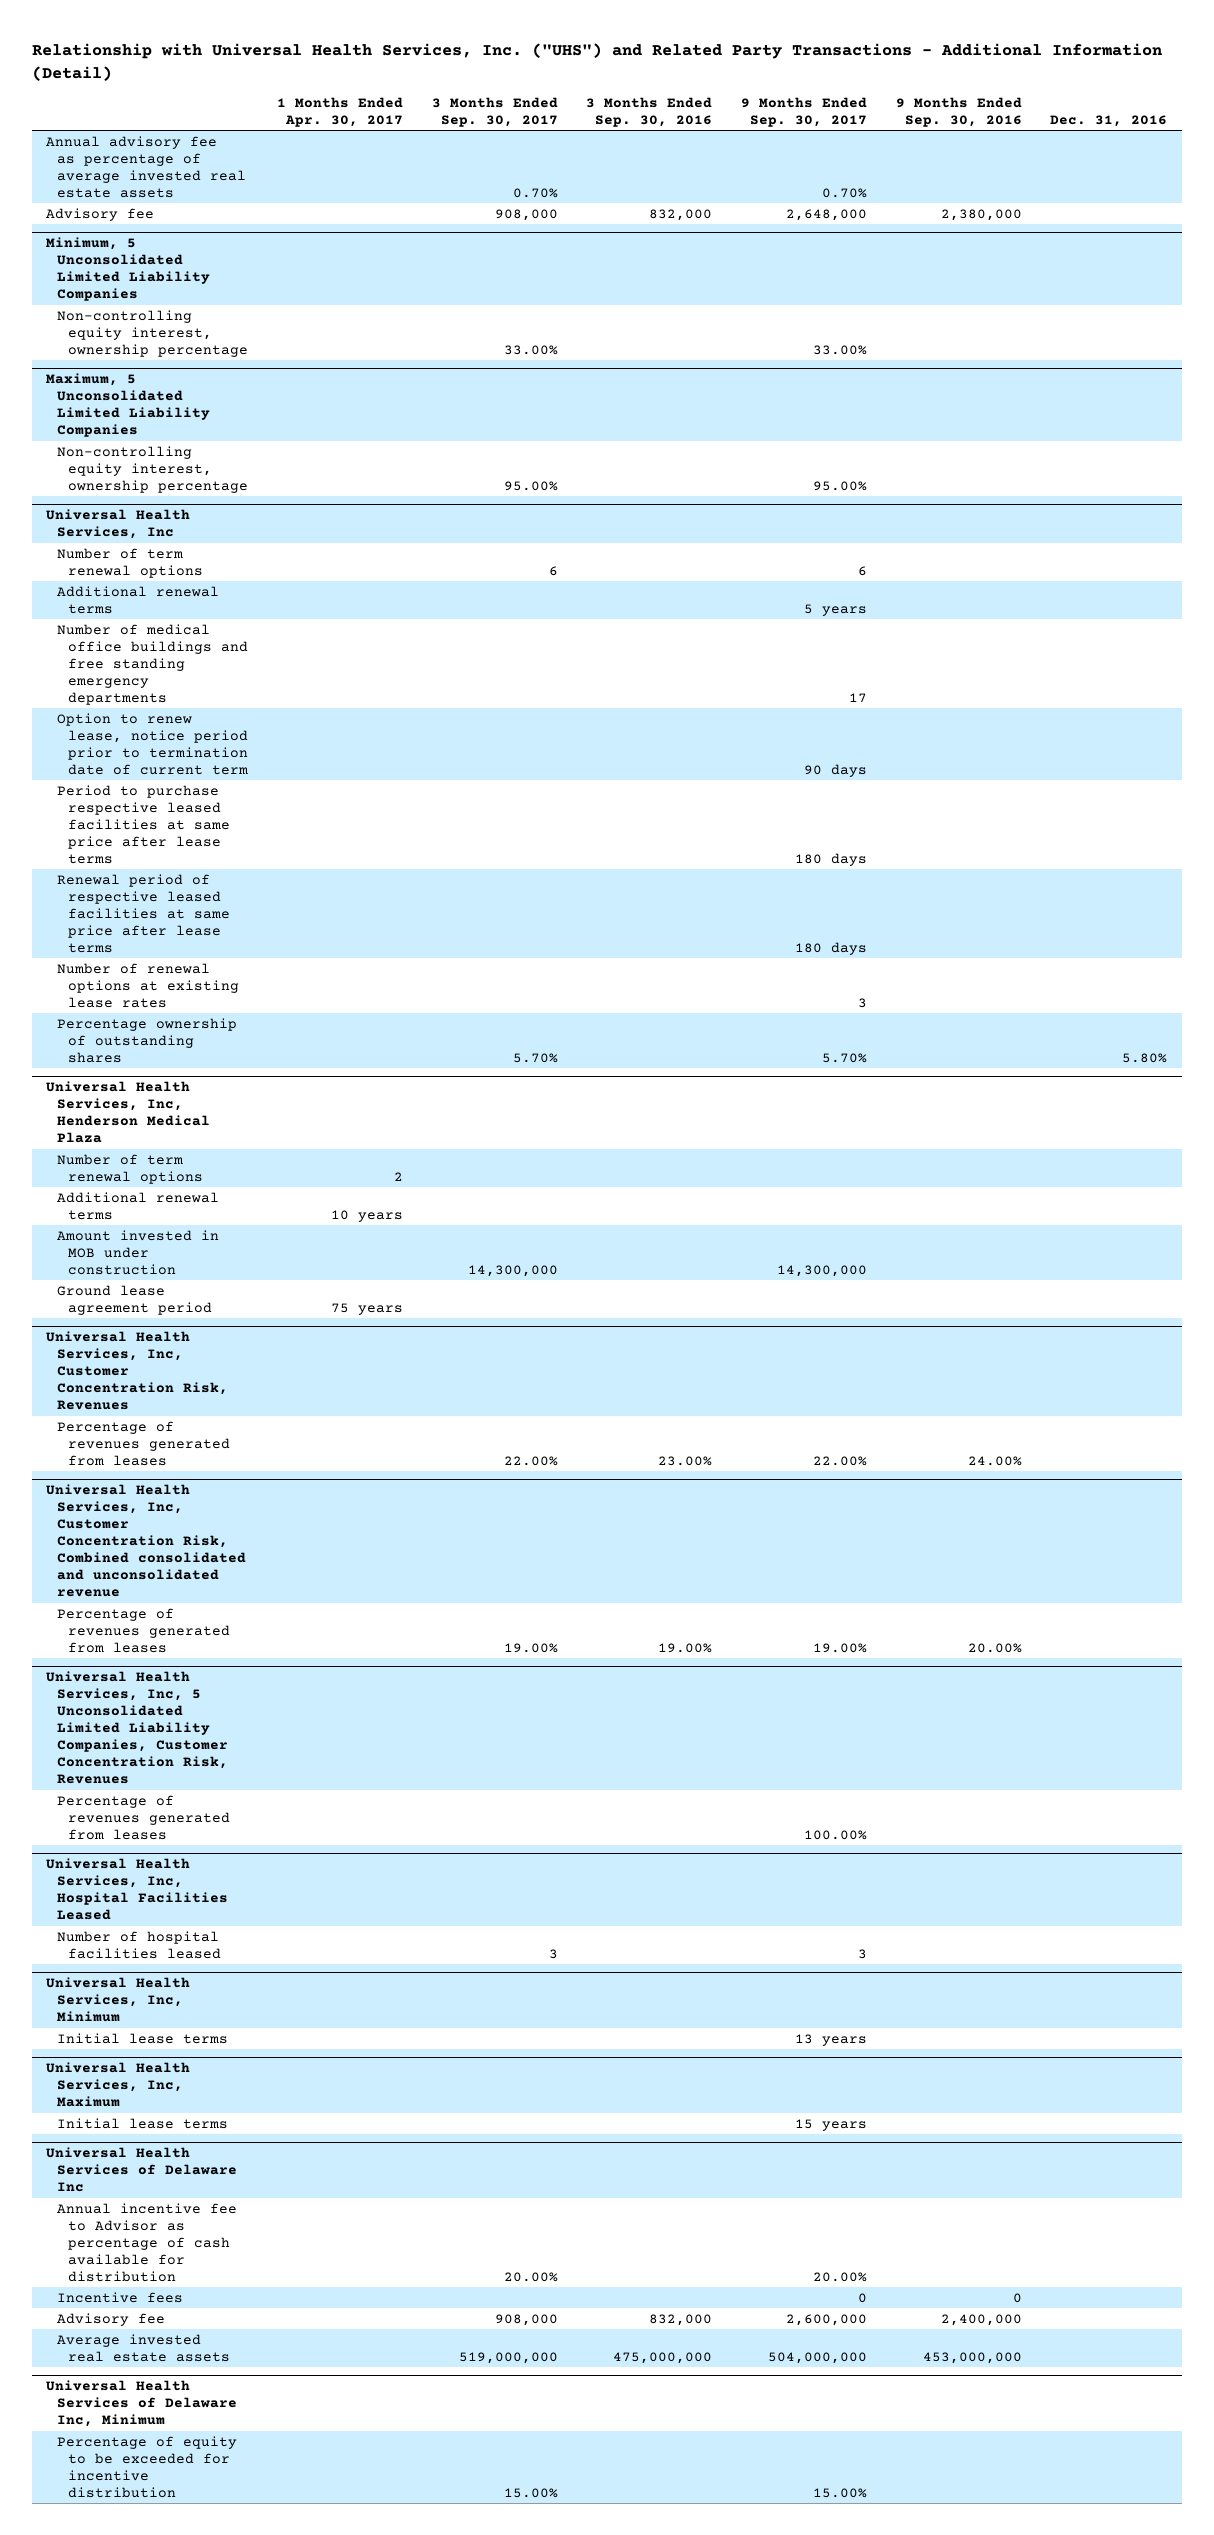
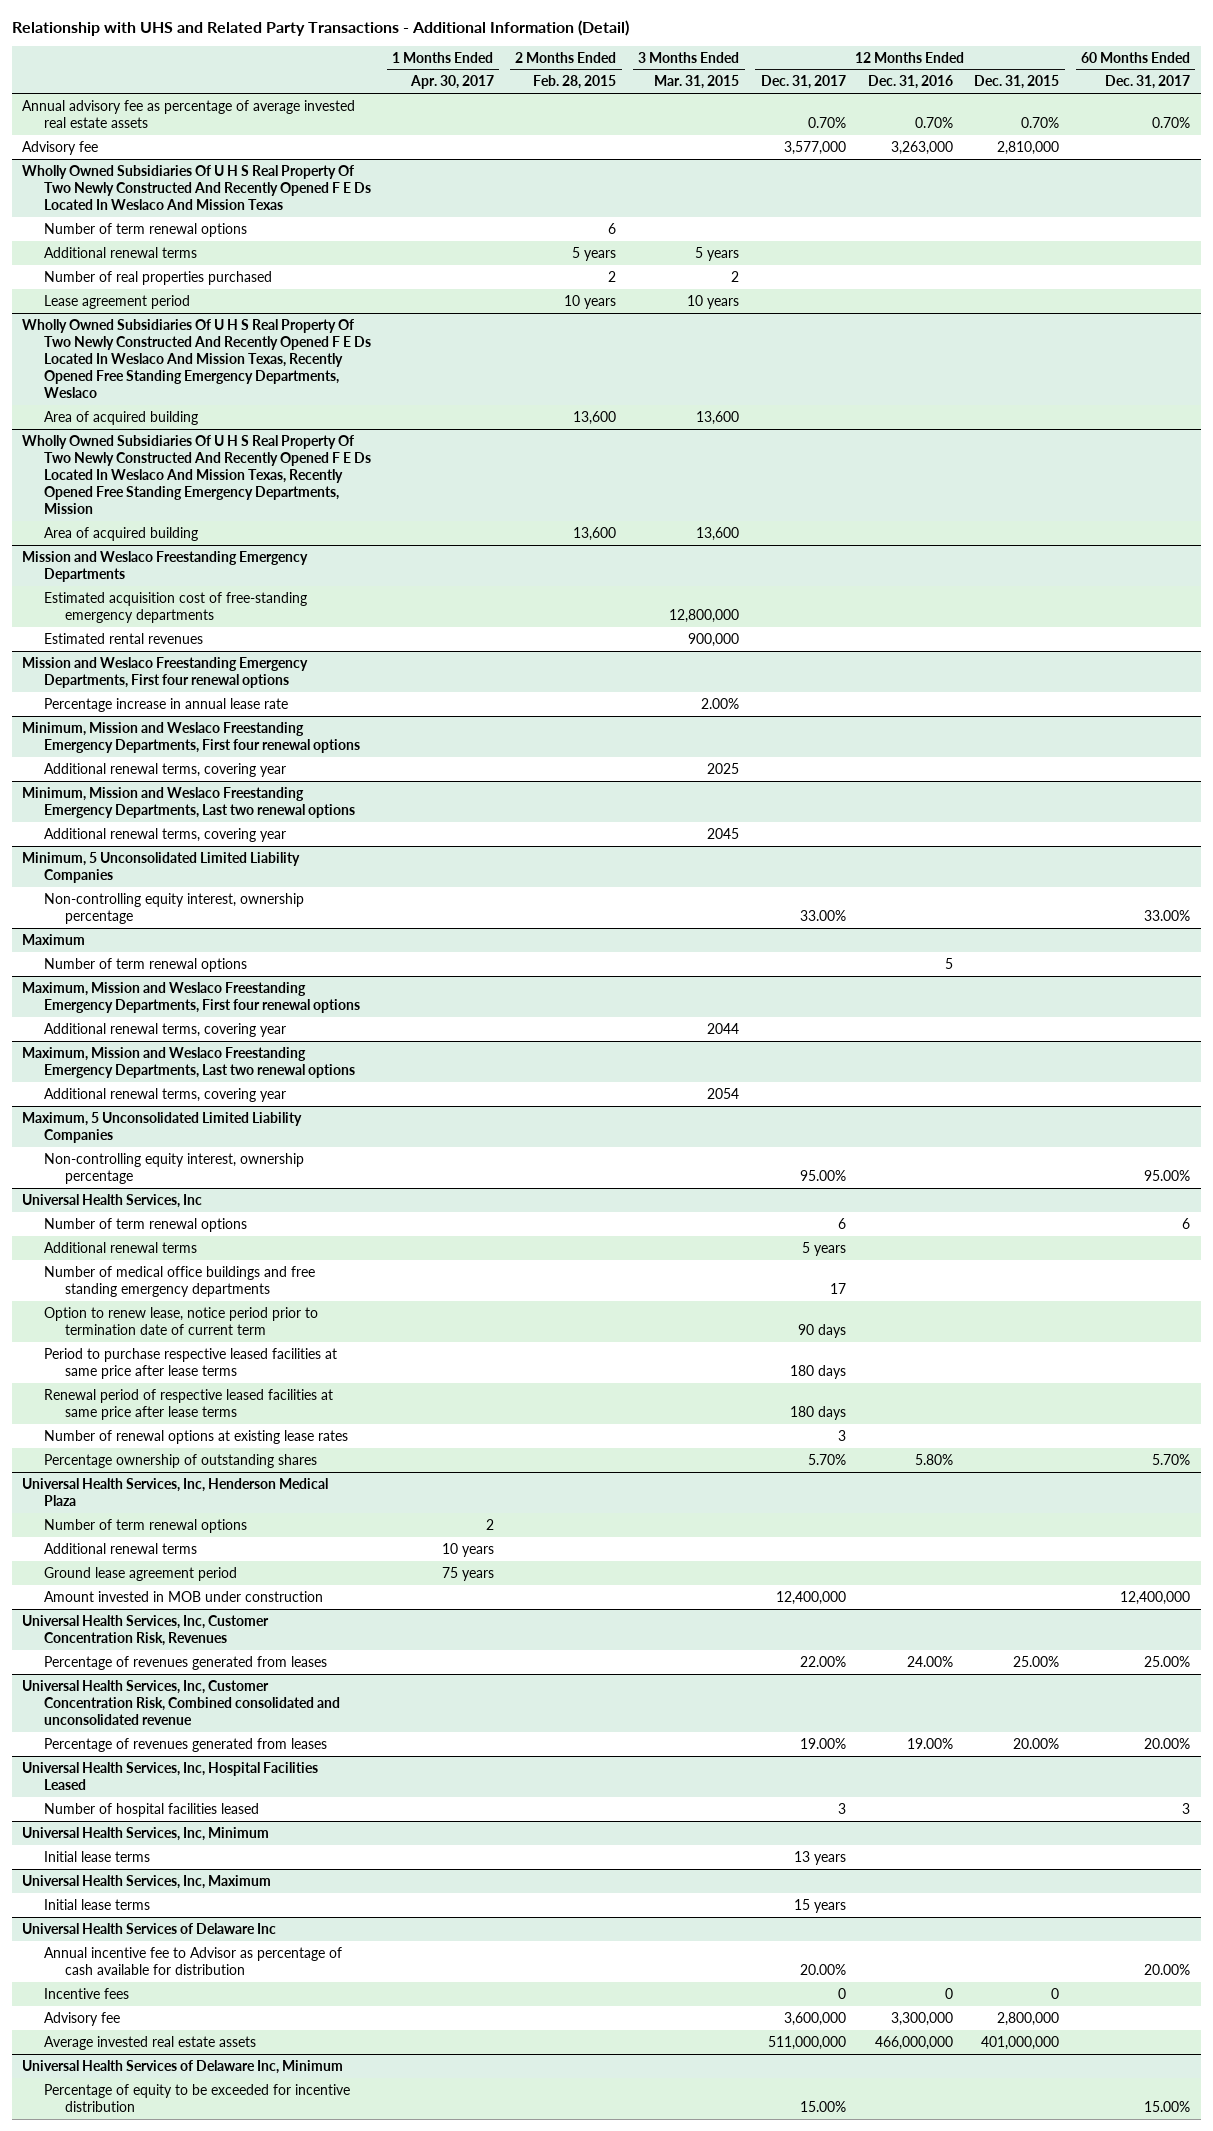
- Relationship with Universal Health Services, Inc. ("UHS") and Related Party Transactions - Additional Information (Detail)
+ Relationship with UHS and Related Party Transactions - Additional Information (Detail)
- | 1 Months Ended Apr. 30, 2017 | 3 Months Ended Sep. 30, 2017 | 3 Months Ended Sep. 30, 2016 | 9 Months Ended Sep. 30, 2017 | 9 Months Ended Sep. 30, 2016 | Dec. 31, 2016
+ | 1 Months Ended Apr. 30, 2017 | 2 Months Ended Feb. 28, 2015 | 3 Months Ended Mar. 31, 2015 | 12 Months Ended Dec. 31, 2017 | 12 Months Ended Dec. 31, 2016 | 12 Months Ended Dec. 31, 2015 | 60 Months Ended Dec. 31, 2017
+ Wholly Owned Subsidiaries Of U H S Real Property Of Two Newly Constructed And Recently Opened F E Ds Located In Weslaco And Mission Texas
+ Number of term renewal options | | 6 | | | | |
+ Additional renewal terms | | 5 years | 5 years | | | |
+ Number of real properties purchased | | 2 | 2 | | | |
+ Lease agreement period | | 10 years | 10 years | | | |
+ Wholly Owned Subsidiaries Of U H S Real Property Of Two Newly Constructed And Recently Opened F E Ds Located In Weslaco And Mission Texas, Recently Opened Free Standing Emergency Departments, Weslaco
+ Area of acquired building | | 13,600 | 13,600 | | | |
+ Wholly Owned Subsidiaries Of U H S Real Property Of Two Newly Constructed And Recently Opened F E Ds Located In Weslaco And Mission Texas, Recently Opened Free Standing Emergency Departments, Mission
+ Area of acquired building | | 13,600 | 13,600 | | | |
+ Mission and Weslaco Freestanding Emergency Departments
+ Estimated acquisition cost of free-standing emergency departments | | | 12,800,000 | | | |
+ Estimated rental revenues | | | 900,000 | | | |
+ Mission and Weslaco Freestanding Emergency Departments, First four renewal options
+ Percentage increase in annual lease rate | | | 2.00% | | | |
+ Minimum, Mission and Weslaco Freestanding Emergency Departments, First four renewal options
+ Additional renewal terms, covering year | | | 2025 | | | |
+ Minimum, Mission and Weslaco Freestanding Emergency Departments, Last two renewal options
+ Additional renewal terms, covering year | | | 2045 | | | |
+ Maximum
+ Number of term renewal options | | | | | 5 | |
+ Maximum, Mission and Weslaco Freestanding Emergency Departments, First four renewal options
+ Additional renewal terms, covering year | | | 2044 | | | |
+ Maximum, Mission and Weslaco Freestanding Emergency Departments, Last two renewal options
+ Additional renewal terms, covering year | | | 2054 | | | |
@ Universal Health Services, Inc, Henderson Medical Plaza
moved down: Amount invested in MOB under construction | | | | 12,400,000 | | | 12,400,000
- Universal Health Services, Inc, 5 Unconsolidated Limited Liability Companies, Customer Concentration Risk, Revenues
- Percentage of revenues generated from leases | | | | 100.00% | |

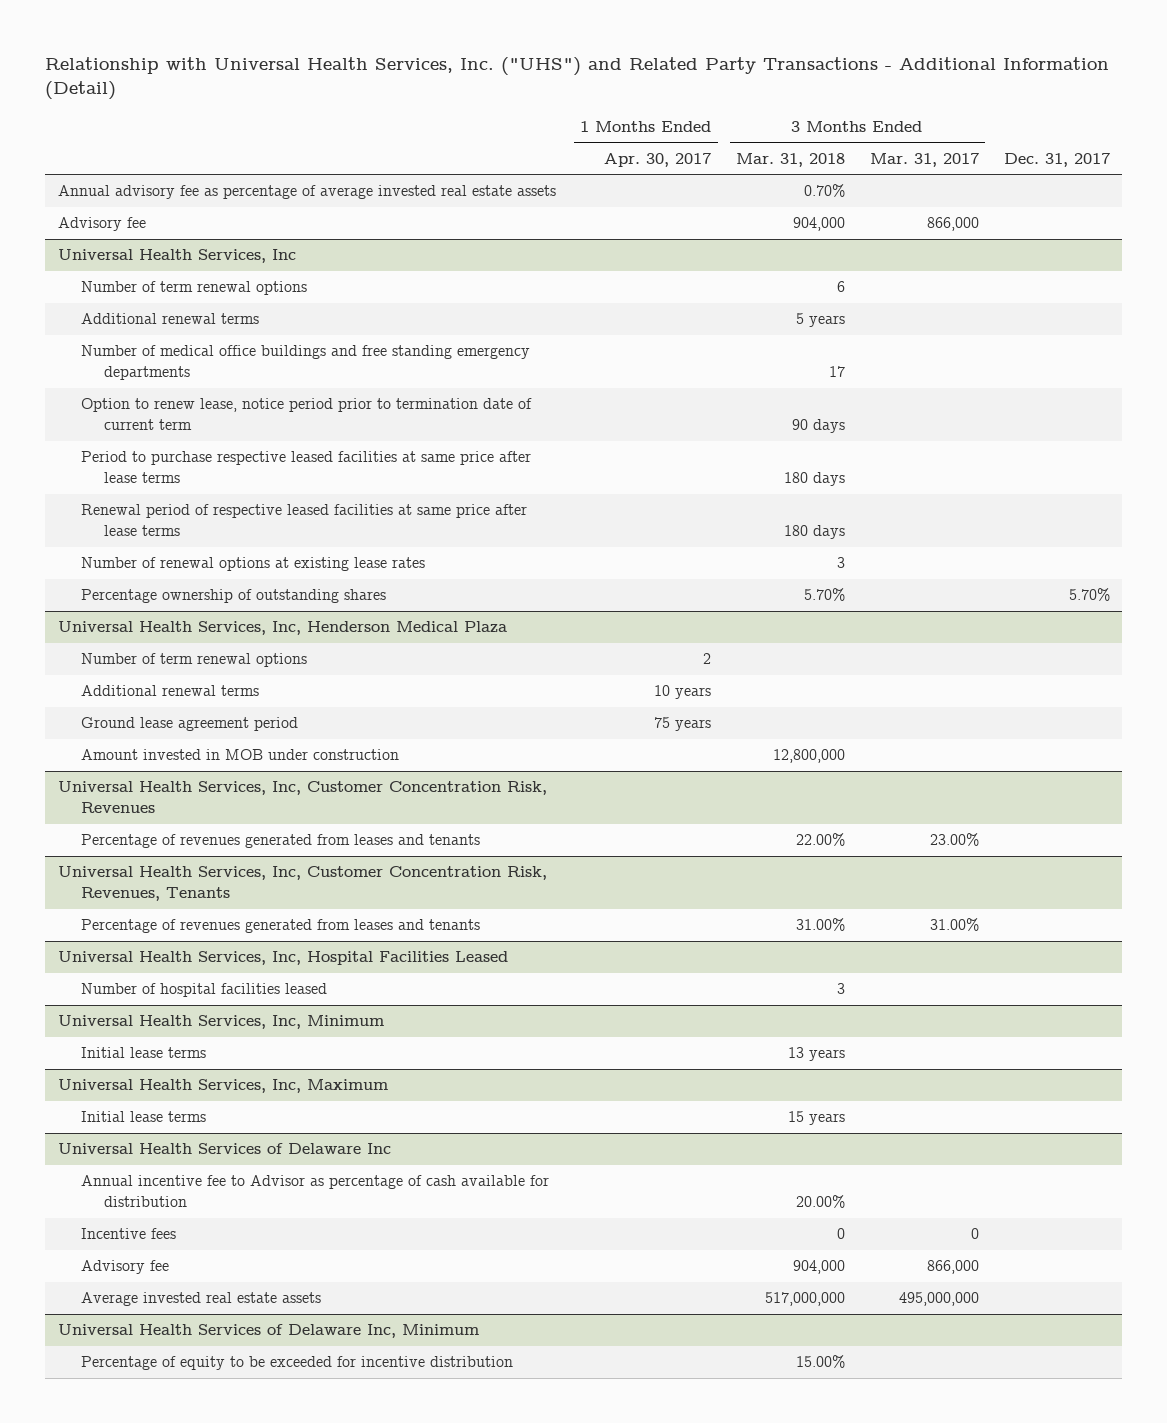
- Relationship with UHS and Related Party Transactions - Additional Information (Detail)
+ Relationship with Universal Health Services, Inc. ("UHS") and Related Party Transactions - Additional Information (Detail)
- | 1 Months Ended Apr. 30, 2017 | 2 Months Ended Feb. 28, 2015 | 3 Months Ended Mar. 31, 2015 | 12 Months Ended Dec. 31, 2017 | 12 Months Ended Dec. 31, 2016 | 12 Months Ended Dec. 31, 2015 | 60 Months Ended Dec. 31, 2017
+ | 1 Months Ended Apr. 30, 2017 | 3 Months Ended Mar. 31, 2018 | 3 Months Ended Mar. 31, 2017 | Dec. 31, 2017
- Wholly Owned Subsidiaries Of U H S Real Property Of Two Newly Constructed And Recently Opened F E Ds Located In Weslaco And Mission Texas
- Number of term renewal options | | 6 | | | | |
- Additional renewal terms | | 5 years | 5 years | | | |
- Number of real properties purchased | | 2 | 2 | | | |
- Lease agreement period | | 10 years | 10 years | | | |
- Wholly Owned Subsidiaries Of U H S Real Property Of Two Newly Constructed And Recently Opened F E Ds Located In Weslaco And Mission Texas, Recently Opened Free Standing Emergency Departments, Weslaco
- Area of acquired building | | 13,600 | 13,600 | | | |
- Wholly Owned Subsidiaries Of U H S Real Property Of Two Newly Constructed And Recently Opened F E Ds Located In Weslaco And Mission Texas, Recently Opened Free Standing Emergency Departments, Mission
- Area of acquired building | | 13,600 | 13,600 | | | |
- Mission and Weslaco Freestanding Emergency Departments
- Estimated acquisition cost of free-standing emergency departments | | | 12,800,000 | | | |
- Estimated rental revenues | | | 900,000 | | | |
- Mission and Weslaco Freestanding Emergency Departments, First four renewal options
- Percentage increase in annual lease rate | | | 2.00% | | | |
- Minimum, Mission and Weslaco Freestanding Emergency Departments, First four renewal options
- Additional renewal terms, covering year | | | 2025 | | | |
- Minimum, Mission and Weslaco Freestanding Emergency Departments, Last two renewal options
- Additional renewal terms, covering year | | | 2045 | | | |
- Minimum, 5 Unconsolidated Limited Liability Companies
- Non-controlling equity interest, ownership percentage | | | | 33.00% | | | 33.00%
- Maximum
- Number of term renewal options | | | | | 5 | |
- Maximum, Mission and Weslaco Freestanding Emergency Departments, First four renewal options
- Additional renewal terms, covering year | | | 2044 | | | |
- Maximum, Mission and Weslaco Freestanding Emergency Departments, Last two renewal options
- Additional renewal terms, covering year | | | 2054 | | | |
- Maximum, 5 Unconsolidated Limited Liability Companies
- Non-controlling equity interest, ownership percentage | | | | 95.00% | | | 95.00%
@ Universal Health Services, Inc, Customer Concentration Risk, Revenues
- Percentage of revenues generated from leases | | | | 22.00% | 24.00% | 25.00% | 25.00%
- Universal Health Services, Inc, Customer Concentration Risk, Combined consolidated and unconsolidated revenue
- Percentage of revenues generated from leases | | | | 19.00% | 19.00% | 20.00% | 20.00%
@ Universal Health Services, Inc, Customer Concentration Risk, Revenues
+ Percentage of revenues generated from leases and tenants | | 22.00% | 23.00% |
+ Universal Health Services, Inc, Customer Concentration Risk, Revenues, Tenants
+ Percentage of revenues generated from leases and tenants | | 31.00% | 31.00% |

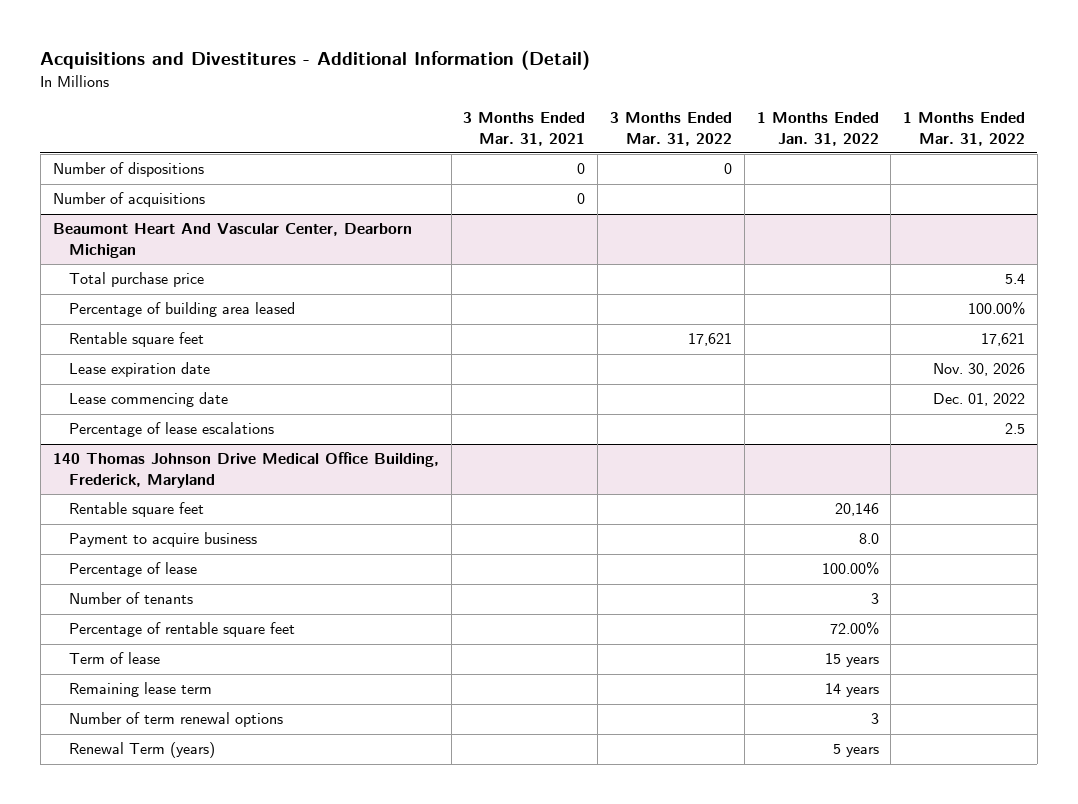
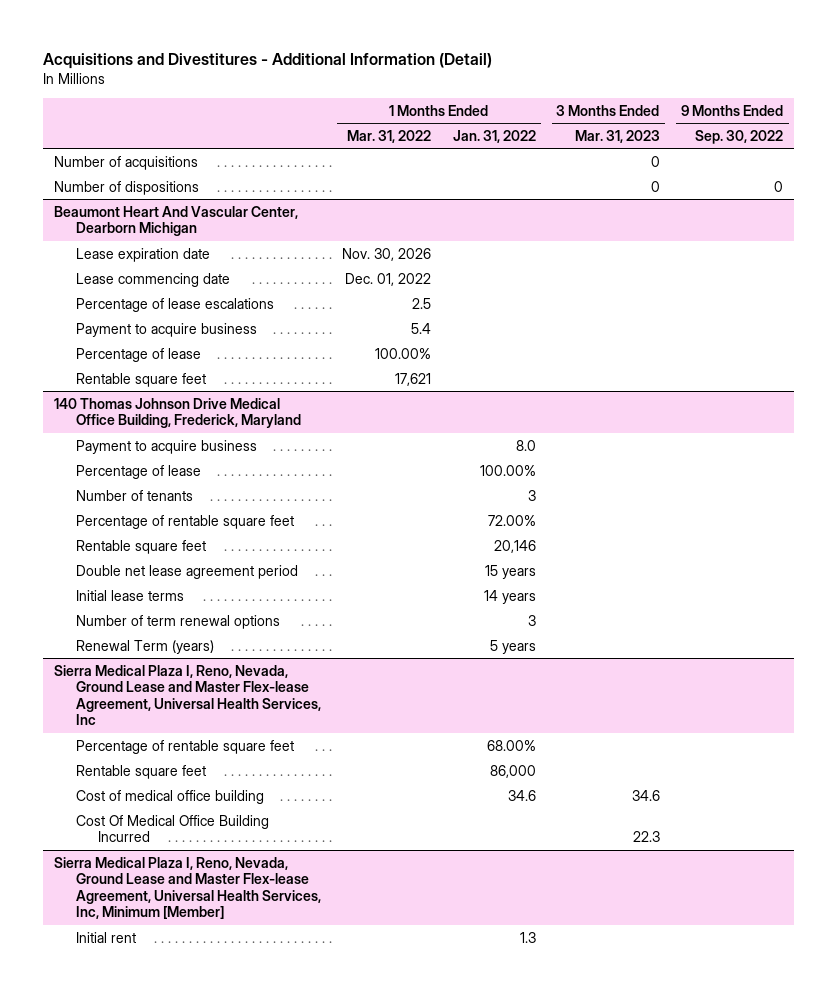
- | 3 Months Ended Mar. 31, 2021 | 3 Months Ended Mar. 31, 2022 | 1 Months Ended Jan. 31, 2022 | 1 Months Ended Mar. 31, 2022
+ | 1 Months Ended Mar. 31, 2022 | 1 Months Ended Jan. 31, 2022 | 3 Months Ended Mar. 31, 2023 | 9 Months Ended Sep. 30, 2022
moved down: Number of dispositions | | | 0 | 0
@ Beaumont Heart And Vascular Center, Dearborn Michigan
- Total purchase price | | | | 5.4
- Percentage of building area leased | | | | 100.00%
+ Payment to acquire business | 5.4 | | |
+ Percentage of lease | 100.00% | | |
moved down: Rentable square feet | 17,621 | | |
@ 140 Thomas Johnson Drive Medical Office Building, Frederick, Maryland
- Term of lease | | | 15 years |
- Remaining lease term | | | 14 years |
moved down: Rentable square feet | | 20,146 | |
+ Double net lease agreement period | | 15 years | |
+ Initial lease terms | | 14 years | |
+ Sierra Medical Plaza I, Reno, Nevada, Ground Lease and Master Flex-lease Agreement, Universal Health Services, Inc
+ Percentage of rentable square feet | | 68.00% | |
+ Rentable square feet | | 86,000 | |
+ Cost of medical office building | | 34.6 | 34.6 |
+ Cost Of Medical Office Building Incurred | | | 22.3 |
+ Sierra Medical Plaza I, Reno, Nevada, Ground Lease and Master Flex-lease Agreement, Universal Health Services, Inc, Minimum [Member]
+ Initial rent | | 1.3 | |

